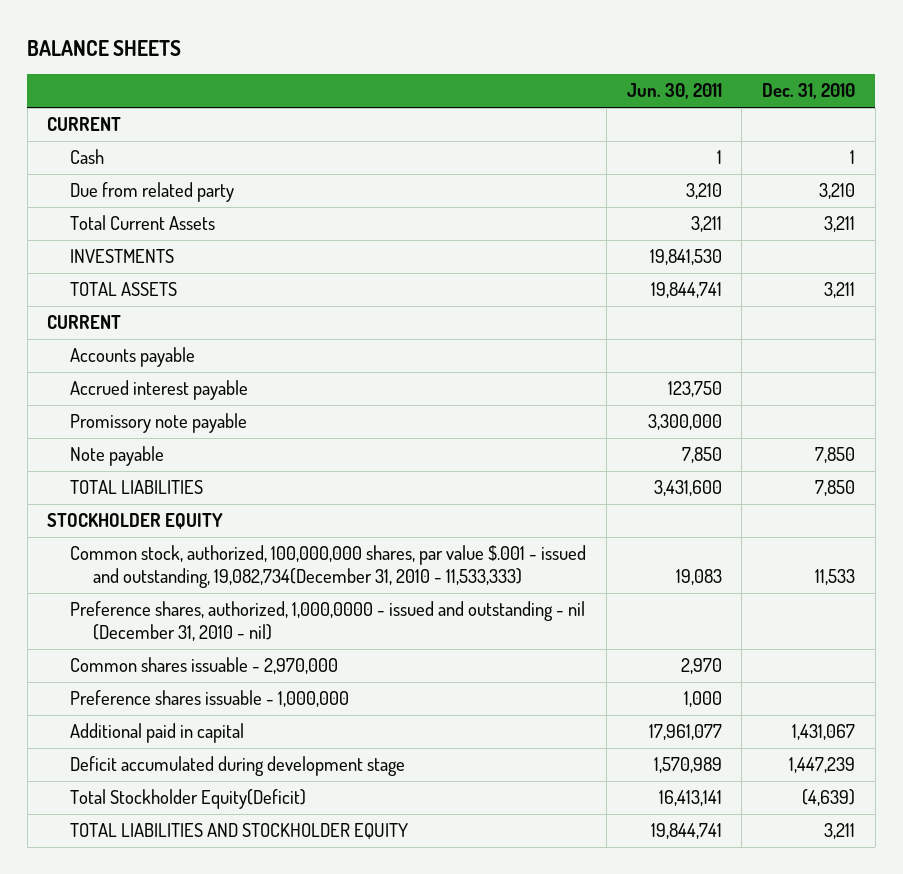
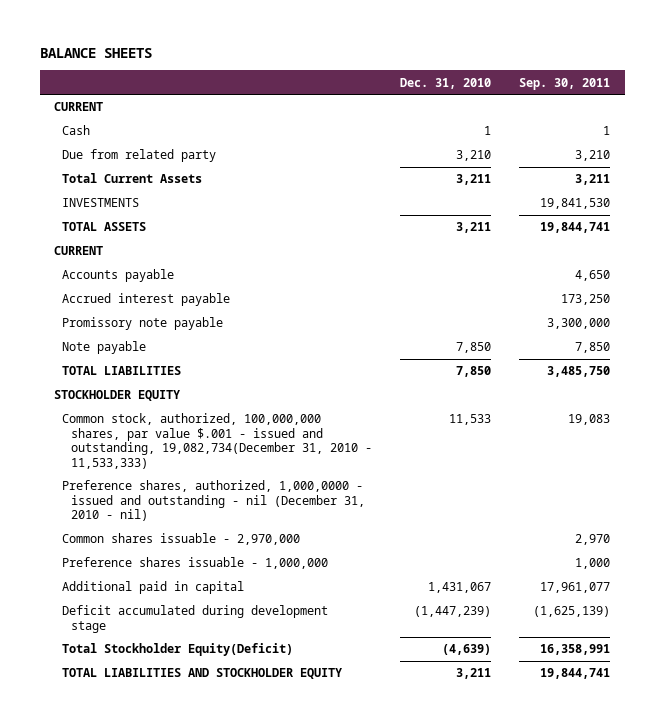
- | Jun. 30, 2011 | Dec. 31, 2010
+ | Dec. 31, 2010 | Sep. 30, 2011
- Deficit accumulated during development stage | 1,570,989 | 1,447,239
+ Deficit accumulated during development stage | (1,447,239) | (1,625,139)

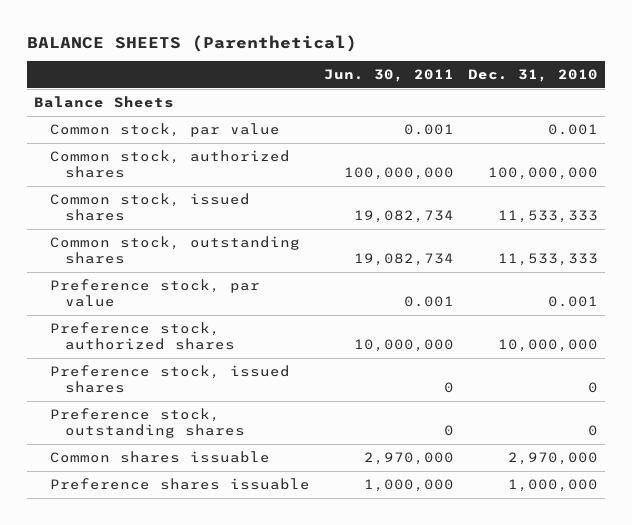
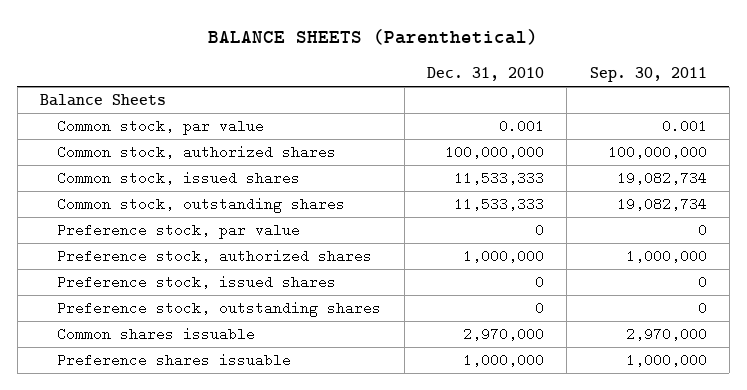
- | Jun. 30, 2011 | Dec. 31, 2010
+ | Dec. 31, 2010 | Sep. 30, 2011
- Preference stock, par value | 0.001 | 0.001
- Preference stock, authorized shares | 10,000,000 | 10,000,000
+ Preference stock, par value | 0 | 0
+ Preference stock, authorized shares | 1,000,000 | 1,000,000

